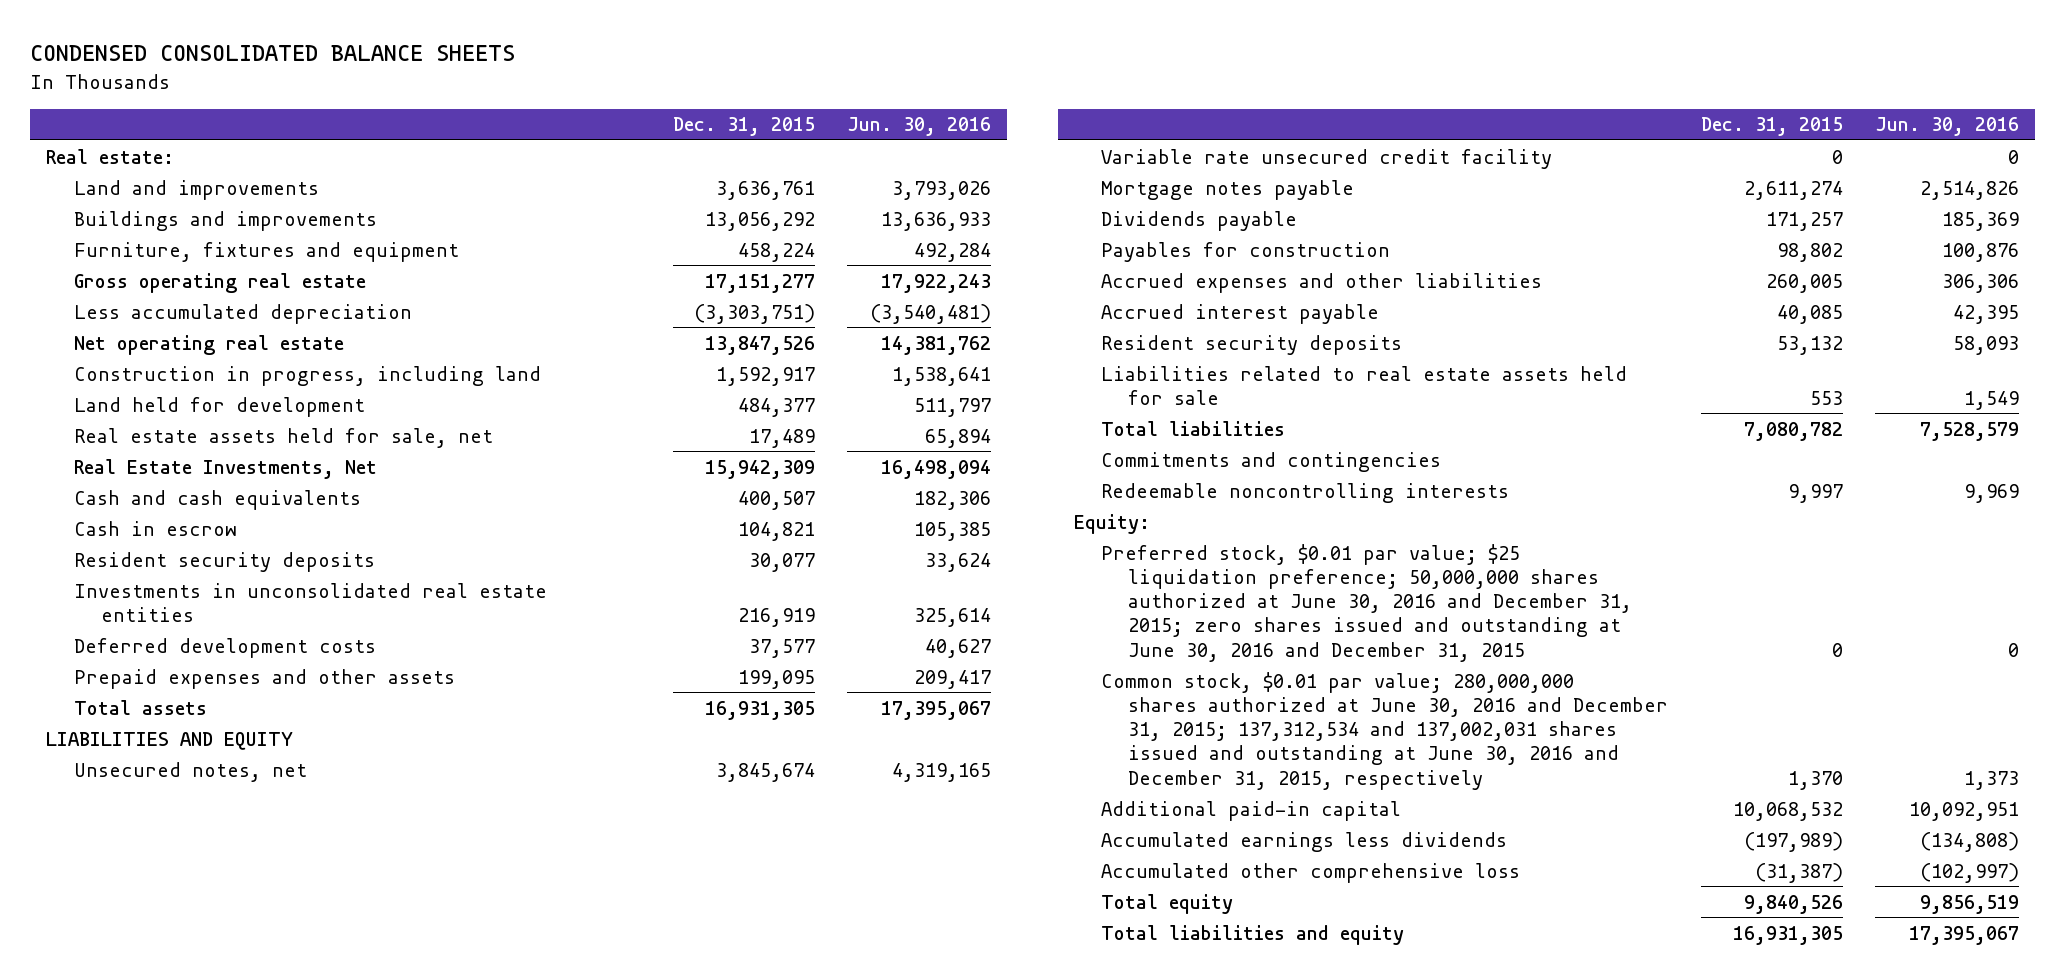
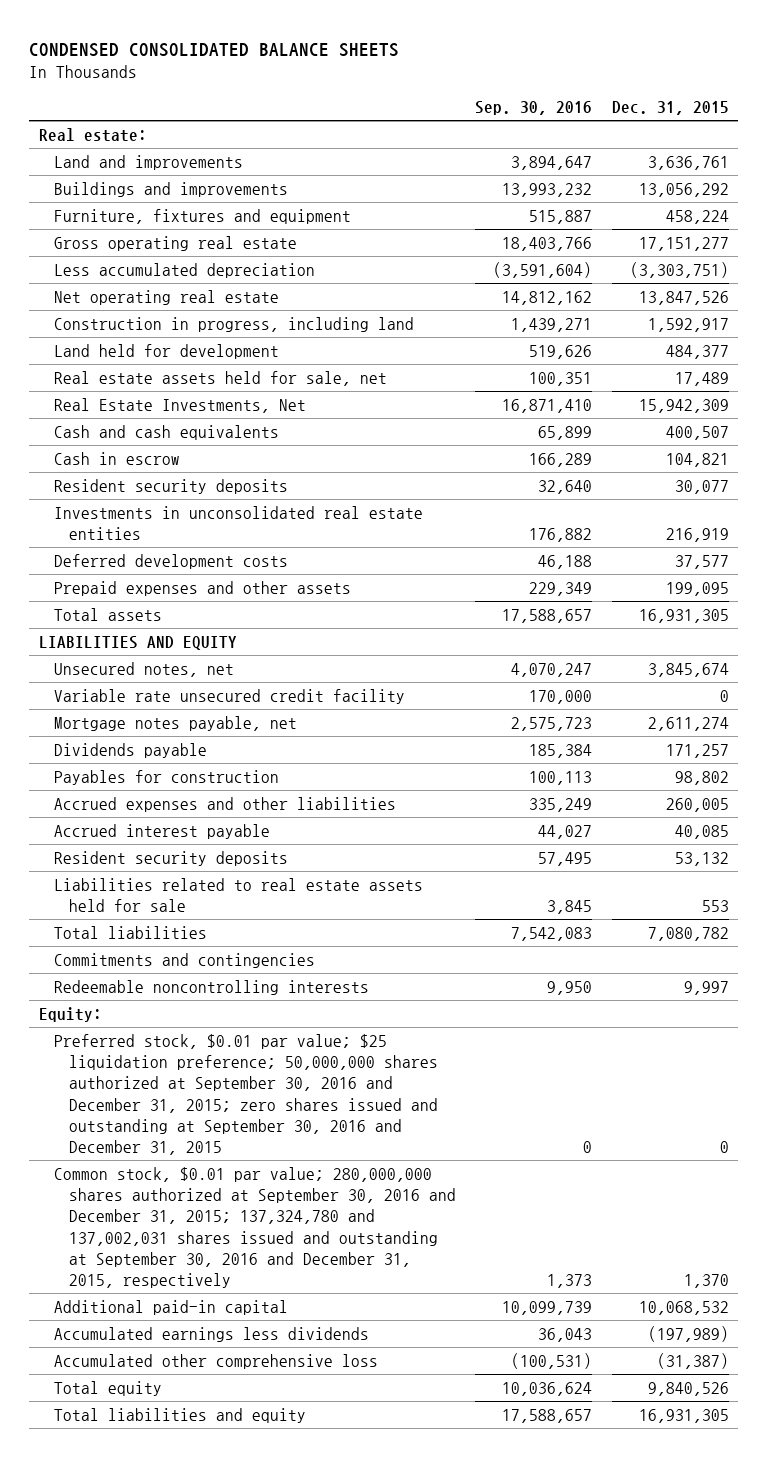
- | Dec. 31, 2015 | Jun. 30, 2016
+ | Sep. 30, 2016 | Dec. 31, 2015
- Mortgage notes payable | 2,611,274 | 2,514,826
+ Mortgage notes payable, net | 2,575,723 | 2,611,274
- Preferred stock, $0.01 par value; $25 liquidation preference; 50,000,000 shares authorized at June 30, 2016 and December 31, 2015; zero shares issued and outstanding at June 30, 2016 and December 31, 2015 | 0 | 0
- Common stock, $0.01 par value; 280,000,000 shares authorized at June 30, 2016 and December 31, 2015; 137,312,534 and 137,002,031 shares issued and outstanding at June 30, 2016 and December 31, 2015, respectively | 1,370 | 1,373
+ Preferred stock, $0.01 par value; $25 liquidation preference; 50,000,000 shares authorized at September 30, 2016 and December 31, 2015; zero shares issued and outstanding at September 30, 2016 and December 31, 2015 | 0 | 0
+ Common stock, $0.01 par value; 280,000,000 shares authorized at September 30, 2016 and December 31, 2015; 137,324,780 and 137,002,031 shares issued and outstanding at September 30, 2016 and December 31, 2015, respectively | 1,373 | 1,370

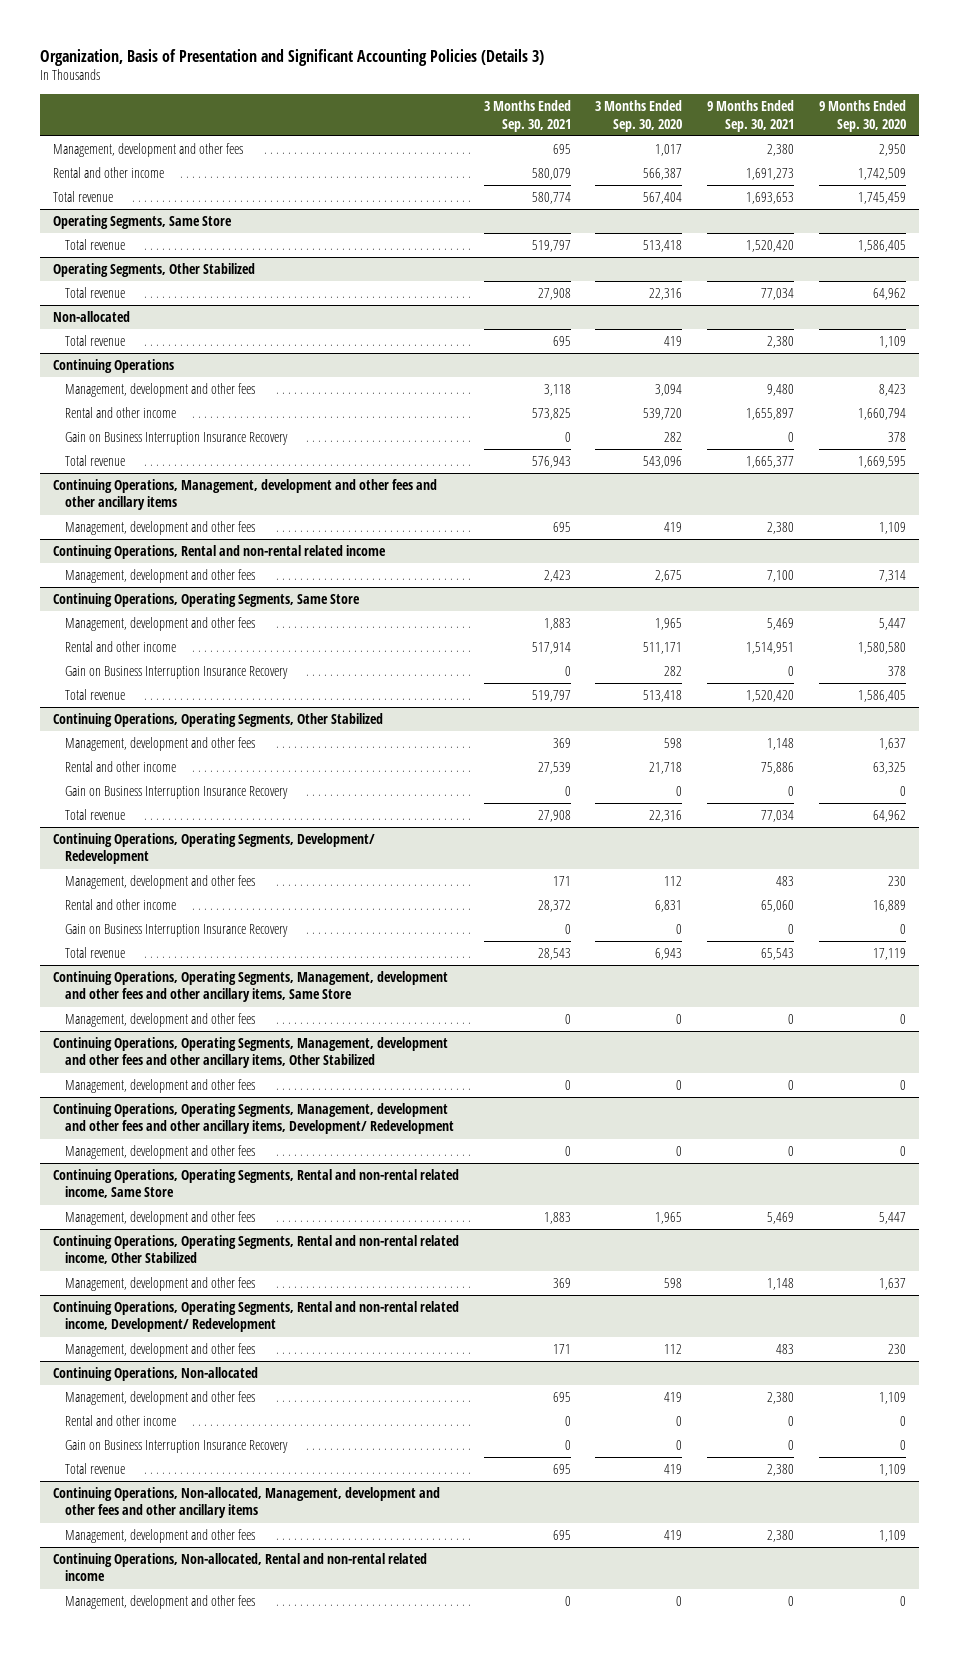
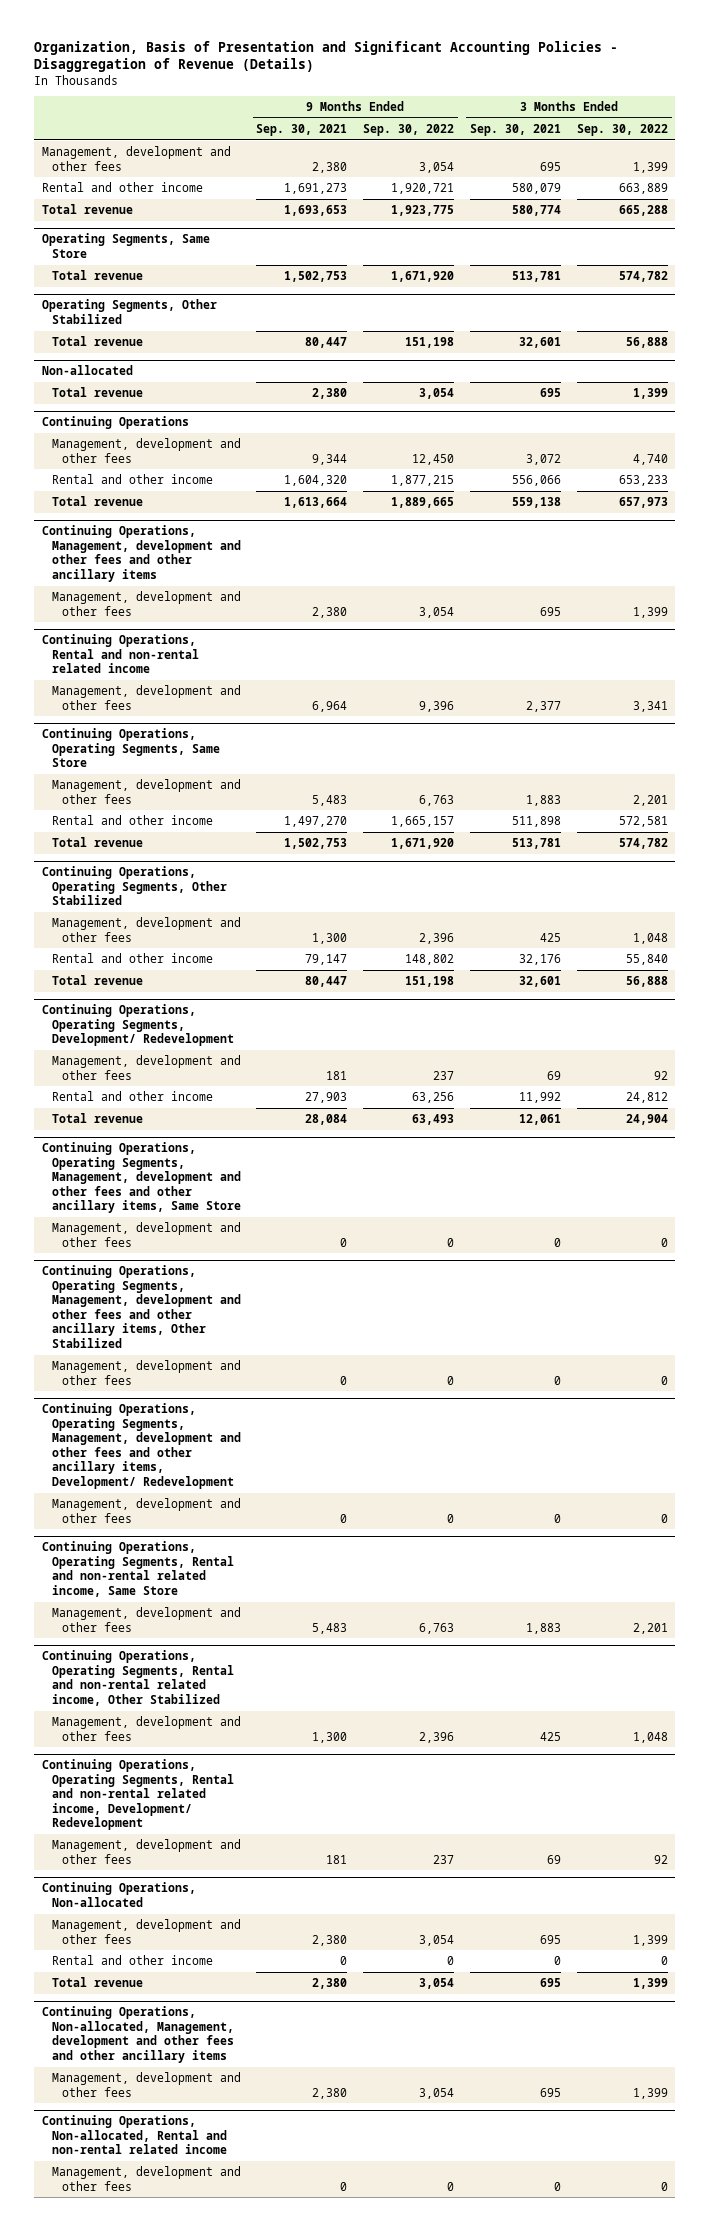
- Organization, Basis of Presentation and Significant Accounting Policies (Details 3)
+ Organization, Basis of Presentation and Significant Accounting Policies - Disaggregation of Revenue (Details)
- | 3 Months Ended Sep. 30, 2021 | 3 Months Ended Sep. 30, 2020 | 9 Months Ended Sep. 30, 2021 | 9 Months Ended Sep. 30, 2020
+ | 9 Months Ended Sep. 30, 2021 | 9 Months Ended Sep. 30, 2022 | 3 Months Ended Sep. 30, 2021 | 3 Months Ended Sep. 30, 2022
@ Operating Segments, Same Store
- Total revenue | 519,797 | 513,418 | 1,520,420 | 1,586,405
+ Total revenue | 1,502,753 | 1,671,920 | 513,781 | 574,782
@ Operating Segments, Other Stabilized
- Total revenue | 27,908 | 22,316 | 77,034 | 64,962
+ Total revenue | 80,447 | 151,198 | 32,601 | 56,888
@ Continuing Operations
- Management, development and other fees | 3,118 | 3,094 | 9,480 | 8,423
- Rental and other income | 573,825 | 539,720 | 1,655,897 | 1,660,794
- Gain on Business Interruption Insurance Recovery | 0 | 282 | 0 | 378
- Total revenue | 576,943 | 543,096 | 1,665,377 | 1,669,595
+ Management, development and other fees | 9,344 | 12,450 | 3,072 | 4,740
+ Rental and other income | 1,604,320 | 1,877,215 | 556,066 | 653,233
+ Total revenue | 1,613,664 | 1,889,665 | 559,138 | 657,973
@ Continuing Operations, Rental and non-rental related income
- Management, development and other fees | 2,423 | 2,675 | 7,100 | 7,314
+ Management, development and other fees | 6,964 | 9,396 | 2,377 | 3,341
@ Continuing Operations, Operating Segments, Same Store
- Management, development and other fees | 1,883 | 1,965 | 5,469 | 5,447
- Rental and other income | 517,914 | 511,171 | 1,514,951 | 1,580,580
- Gain on Business Interruption Insurance Recovery | 0 | 282 | 0 | 378
- Total revenue | 519,797 | 513,418 | 1,520,420 | 1,586,405
+ Management, development and other fees | 5,483 | 6,763 | 1,883 | 2,201
+ Rental and other income | 1,497,270 | 1,665,157 | 511,898 | 572,581
+ Total revenue | 1,502,753 | 1,671,920 | 513,781 | 574,782
@ Continuing Operations, Operating Segments, Other Stabilized
- Management, development and other fees | 369 | 598 | 1,148 | 1,637
- Rental and other income | 27,539 | 21,718 | 75,886 | 63,325
- Gain on Business Interruption Insurance Recovery | 0 | 0 | 0 | 0
- Total revenue | 27,908 | 22,316 | 77,034 | 64,962
+ Management, development and other fees | 1,300 | 2,396 | 425 | 1,048
+ Rental and other income | 79,147 | 148,802 | 32,176 | 55,840
+ Total revenue | 80,447 | 151,198 | 32,601 | 56,888
@ Continuing Operations, Operating Segments, Development/ Redevelopment
- Management, development and other fees | 171 | 112 | 483 | 230
- Rental and other income | 28,372 | 6,831 | 65,060 | 16,889
- Gain on Business Interruption Insurance Recovery | 0 | 0 | 0 | 0
- Total revenue | 28,543 | 6,943 | 65,543 | 17,119
+ Management, development and other fees | 181 | 237 | 69 | 92
+ Rental and other income | 27,903 | 63,256 | 11,992 | 24,812
+ Total revenue | 28,084 | 63,493 | 12,061 | 24,904
@ Continuing Operations, Operating Segments, Rental and non-rental related income, Same Store
- Management, development and other fees | 1,883 | 1,965 | 5,469 | 5,447
+ Management, development and other fees | 5,483 | 6,763 | 1,883 | 2,201
@ Continuing Operations, Operating Segments, Rental and non-rental related income, Other Stabilized
- Management, development and other fees | 369 | 598 | 1,148 | 1,637
+ Management, development and other fees | 1,300 | 2,396 | 425 | 1,048
@ Continuing Operations, Operating Segments, Rental and non-rental related income, Development/ Redevelopment
- Management, development and other fees | 171 | 112 | 483 | 230
+ Management, development and other fees | 181 | 237 | 69 | 92
@ Continuing Operations, Non-allocated
- Gain on Business Interruption Insurance Recovery | 0 | 0 | 0 | 0

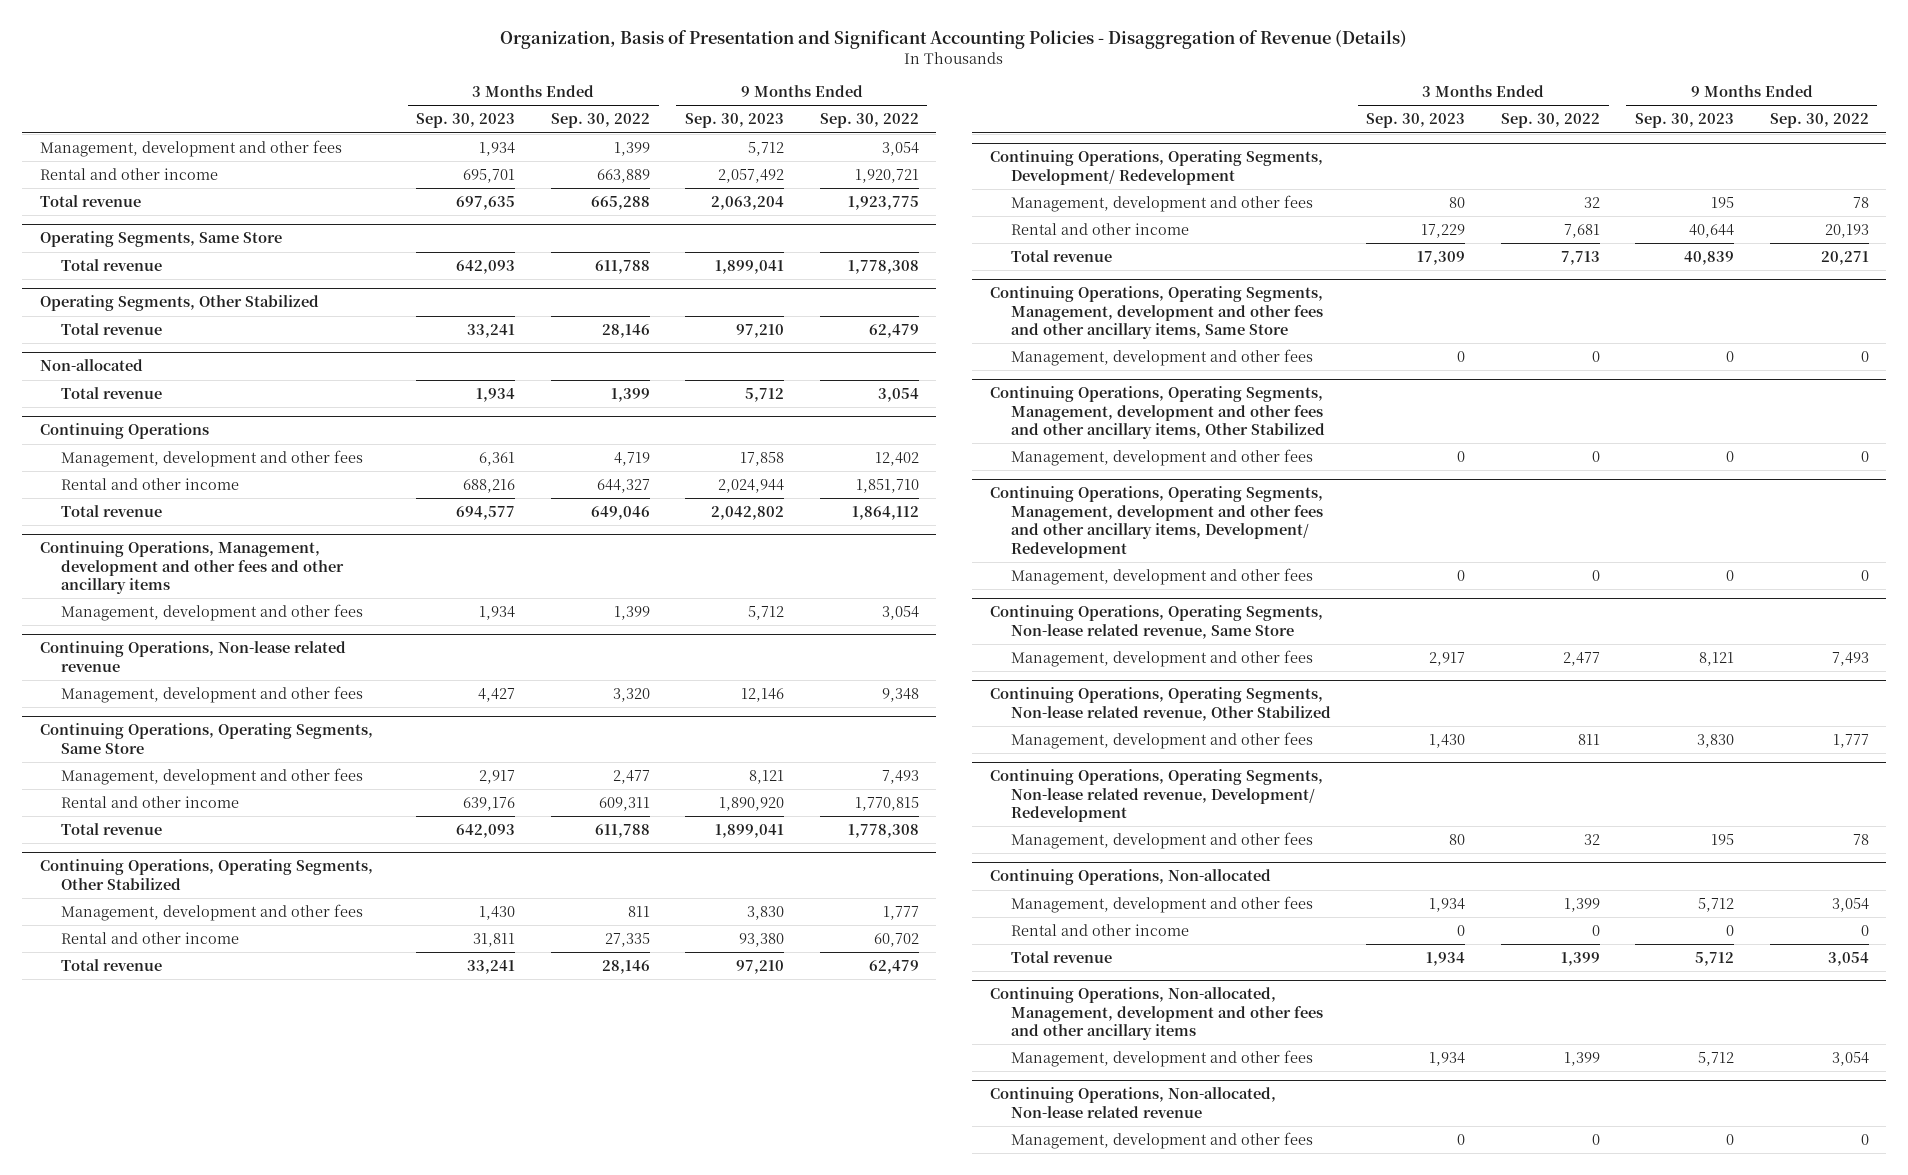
- | 9 Months Ended Sep. 30, 2021 | 9 Months Ended Sep. 30, 2022 | 3 Months Ended Sep. 30, 2021 | 3 Months Ended Sep. 30, 2022
+ | 3 Months Ended Sep. 30, 2023 | 3 Months Ended Sep. 30, 2022 | 9 Months Ended Sep. 30, 2023 | 9 Months Ended Sep. 30, 2022
@ Operating Segments, Same Store
- Total revenue | 1,502,753 | 1,671,920 | 513,781 | 574,782
+ Total revenue | 642,093 | 611,788 | 1,899,041 | 1,778,308
@ Operating Segments, Other Stabilized
- Total revenue | 80,447 | 151,198 | 32,601 | 56,888
+ Total revenue | 33,241 | 28,146 | 97,210 | 62,479
@ Continuing Operations
- Management, development and other fees | 9,344 | 12,450 | 3,072 | 4,740
- Rental and other income | 1,604,320 | 1,877,215 | 556,066 | 653,233
- Total revenue | 1,613,664 | 1,889,665 | 559,138 | 657,973
+ Management, development and other fees | 6,361 | 4,719 | 17,858 | 12,402
+ Rental and other income | 688,216 | 644,327 | 2,024,944 | 1,851,710
+ Total revenue | 694,577 | 649,046 | 2,042,802 | 1,864,112
- Continuing Operations, Rental and non-rental related income
- Management, development and other fees | 6,964 | 9,396 | 2,377 | 3,341
+ Continuing Operations, Non-lease related revenue
+ Management, development and other fees | 4,427 | 3,320 | 12,146 | 9,348
@ Continuing Operations, Operating Segments, Same Store
- Management, development and other fees | 5,483 | 6,763 | 1,883 | 2,201
- Rental and other income | 1,497,270 | 1,665,157 | 511,898 | 572,581
- Total revenue | 1,502,753 | 1,671,920 | 513,781 | 574,782
+ Management, development and other fees | 2,917 | 2,477 | 8,121 | 7,493
+ Rental and other income | 639,176 | 609,311 | 1,890,920 | 1,770,815
+ Total revenue | 642,093 | 611,788 | 1,899,041 | 1,778,308
@ Continuing Operations, Operating Segments, Other Stabilized
- Management, development and other fees | 1,300 | 2,396 | 425 | 1,048
- Rental and other income | 79,147 | 148,802 | 32,176 | 55,840
- Total revenue | 80,447 | 151,198 | 32,601 | 56,888
+ Management, development and other fees | 1,430 | 811 | 3,830 | 1,777
+ Rental and other income | 31,811 | 27,335 | 93,380 | 60,702
+ Total revenue | 33,241 | 28,146 | 97,210 | 62,479
@ Continuing Operations, Operating Segments, Development/ Redevelopment
- Management, development and other fees | 181 | 237 | 69 | 92
- Rental and other income | 27,903 | 63,256 | 11,992 | 24,812
- Total revenue | 28,084 | 63,493 | 12,061 | 24,904
+ Management, development and other fees | 80 | 32 | 195 | 78
+ Rental and other income | 17,229 | 7,681 | 40,644 | 20,193
+ Total revenue | 17,309 | 7,713 | 40,839 | 20,271
- Continuing Operations, Operating Segments, Rental and non-rental related income, Same Store
- Management, development and other fees | 5,483 | 6,763 | 1,883 | 2,201
- Continuing Operations, Operating Segments, Rental and non-rental related income, Other Stabilized
- Management, development and other fees | 1,300 | 2,396 | 425 | 1,048
- Continuing Operations, Operating Segments, Rental and non-rental related income, Development/ Redevelopment
- Management, development and other fees | 181 | 237 | 69 | 92
+ Continuing Operations, Operating Segments, Non-lease related revenue, Same Store
+ Management, development and other fees | 2,917 | 2,477 | 8,121 | 7,493
+ Continuing Operations, Operating Segments, Non-lease related revenue, Other Stabilized
+ Management, development and other fees | 1,430 | 811 | 3,830 | 1,777
+ Continuing Operations, Operating Segments, Non-lease related revenue, Development/ Redevelopment
+ Management, development and other fees | 80 | 32 | 195 | 78
- Continuing Operations, Non-allocated, Rental and non-rental related income
+ Continuing Operations, Non-allocated, Non-lease related revenue

